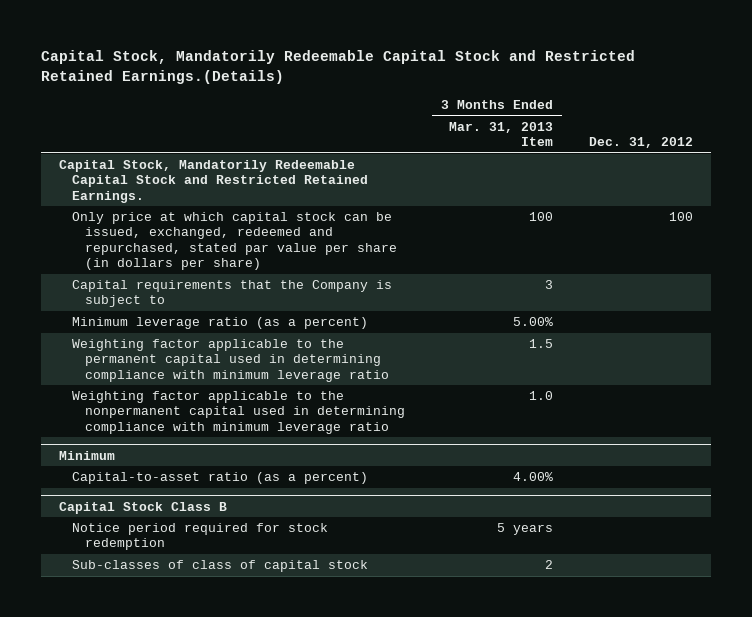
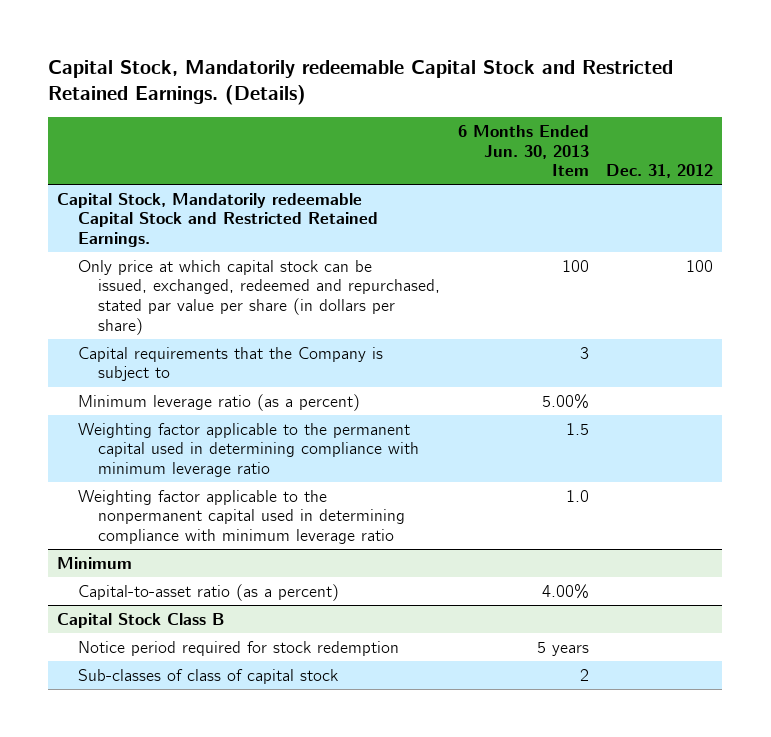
- Capital Stock, Mandatorily Redeemable Capital Stock and Restricted Retained Earnings.(Details)
+ Capital Stock, Mandatorily redeemable Capital Stock and Restricted Retained Earnings. (Details)
- | 3 Months Ended Mar. 31, 2013 Item | Dec. 31, 2012
+ | 6 Months Ended Jun. 30, 2013 Item | Dec. 31, 2012
- Capital Stock, Mandatorily Redeemable Capital Stock and Restricted Retained Earnings.
+ Capital Stock, Mandatorily redeemable Capital Stock and Restricted Retained Earnings.

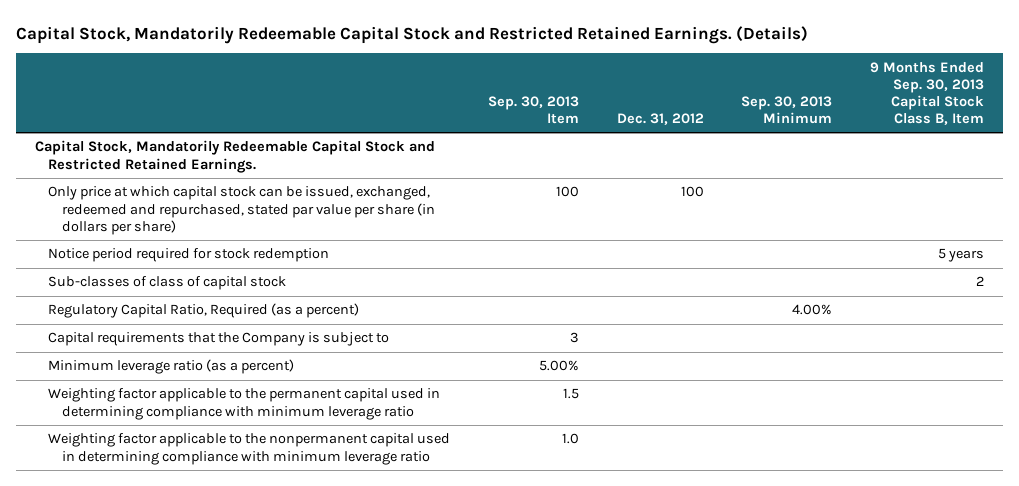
- Capital Stock, Mandatorily redeemable Capital Stock and Restricted Retained Earnings. (Details)
+ Capital Stock, Mandatorily Redeemable Capital Stock and Restricted Retained Earnings. (Details)
- | 6 Months Ended Jun. 30, 2013 Item | Dec. 31, 2012
+ | Sep. 30, 2013 Item | Dec. 31, 2012 | Sep. 30, 2013 Minimum | 9 Months Ended Sep. 30, 2013 Capital Stock Class B, Item
- Capital Stock, Mandatorily redeemable Capital Stock and Restricted Retained Earnings.
+ Capital Stock, Mandatorily Redeemable Capital Stock and Restricted Retained Earnings.
+ Notice period required for stock redemption | | | | 5 years
+ Sub-classes of class of capital stock | | | | 2
+ Regulatory Capital Ratio, Required (as a percent) | | | 4.00% |
- Minimum
- Capital-to-asset ratio (as a percent) | 4.00% |
- Capital Stock Class B
- Notice period required for stock redemption | 5 years |
- Sub-classes of class of capital stock | 2 |

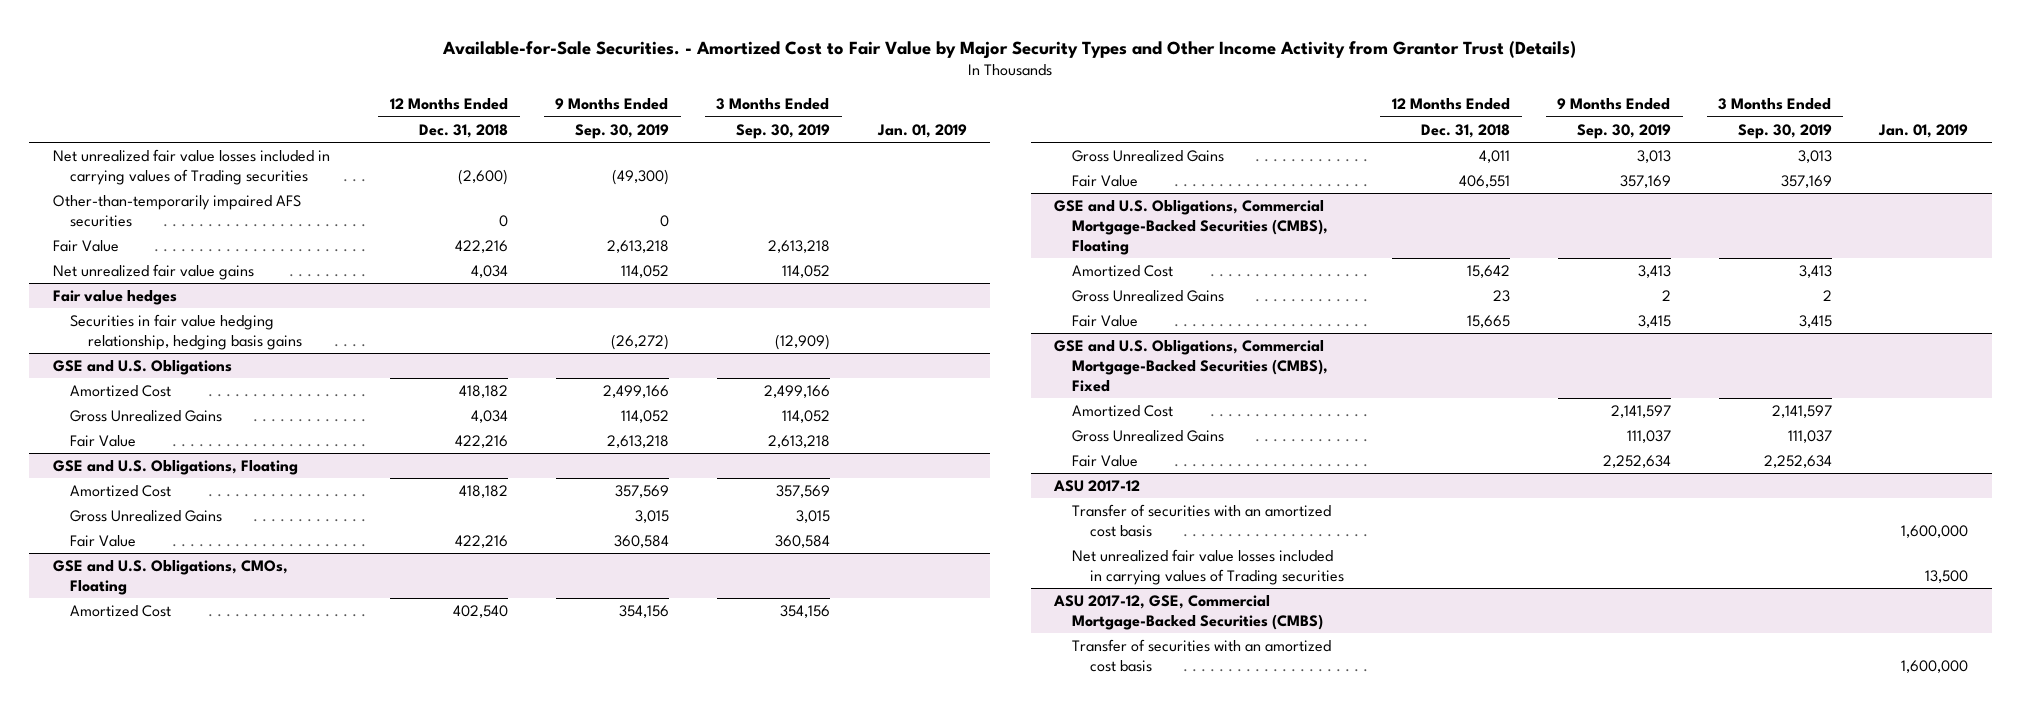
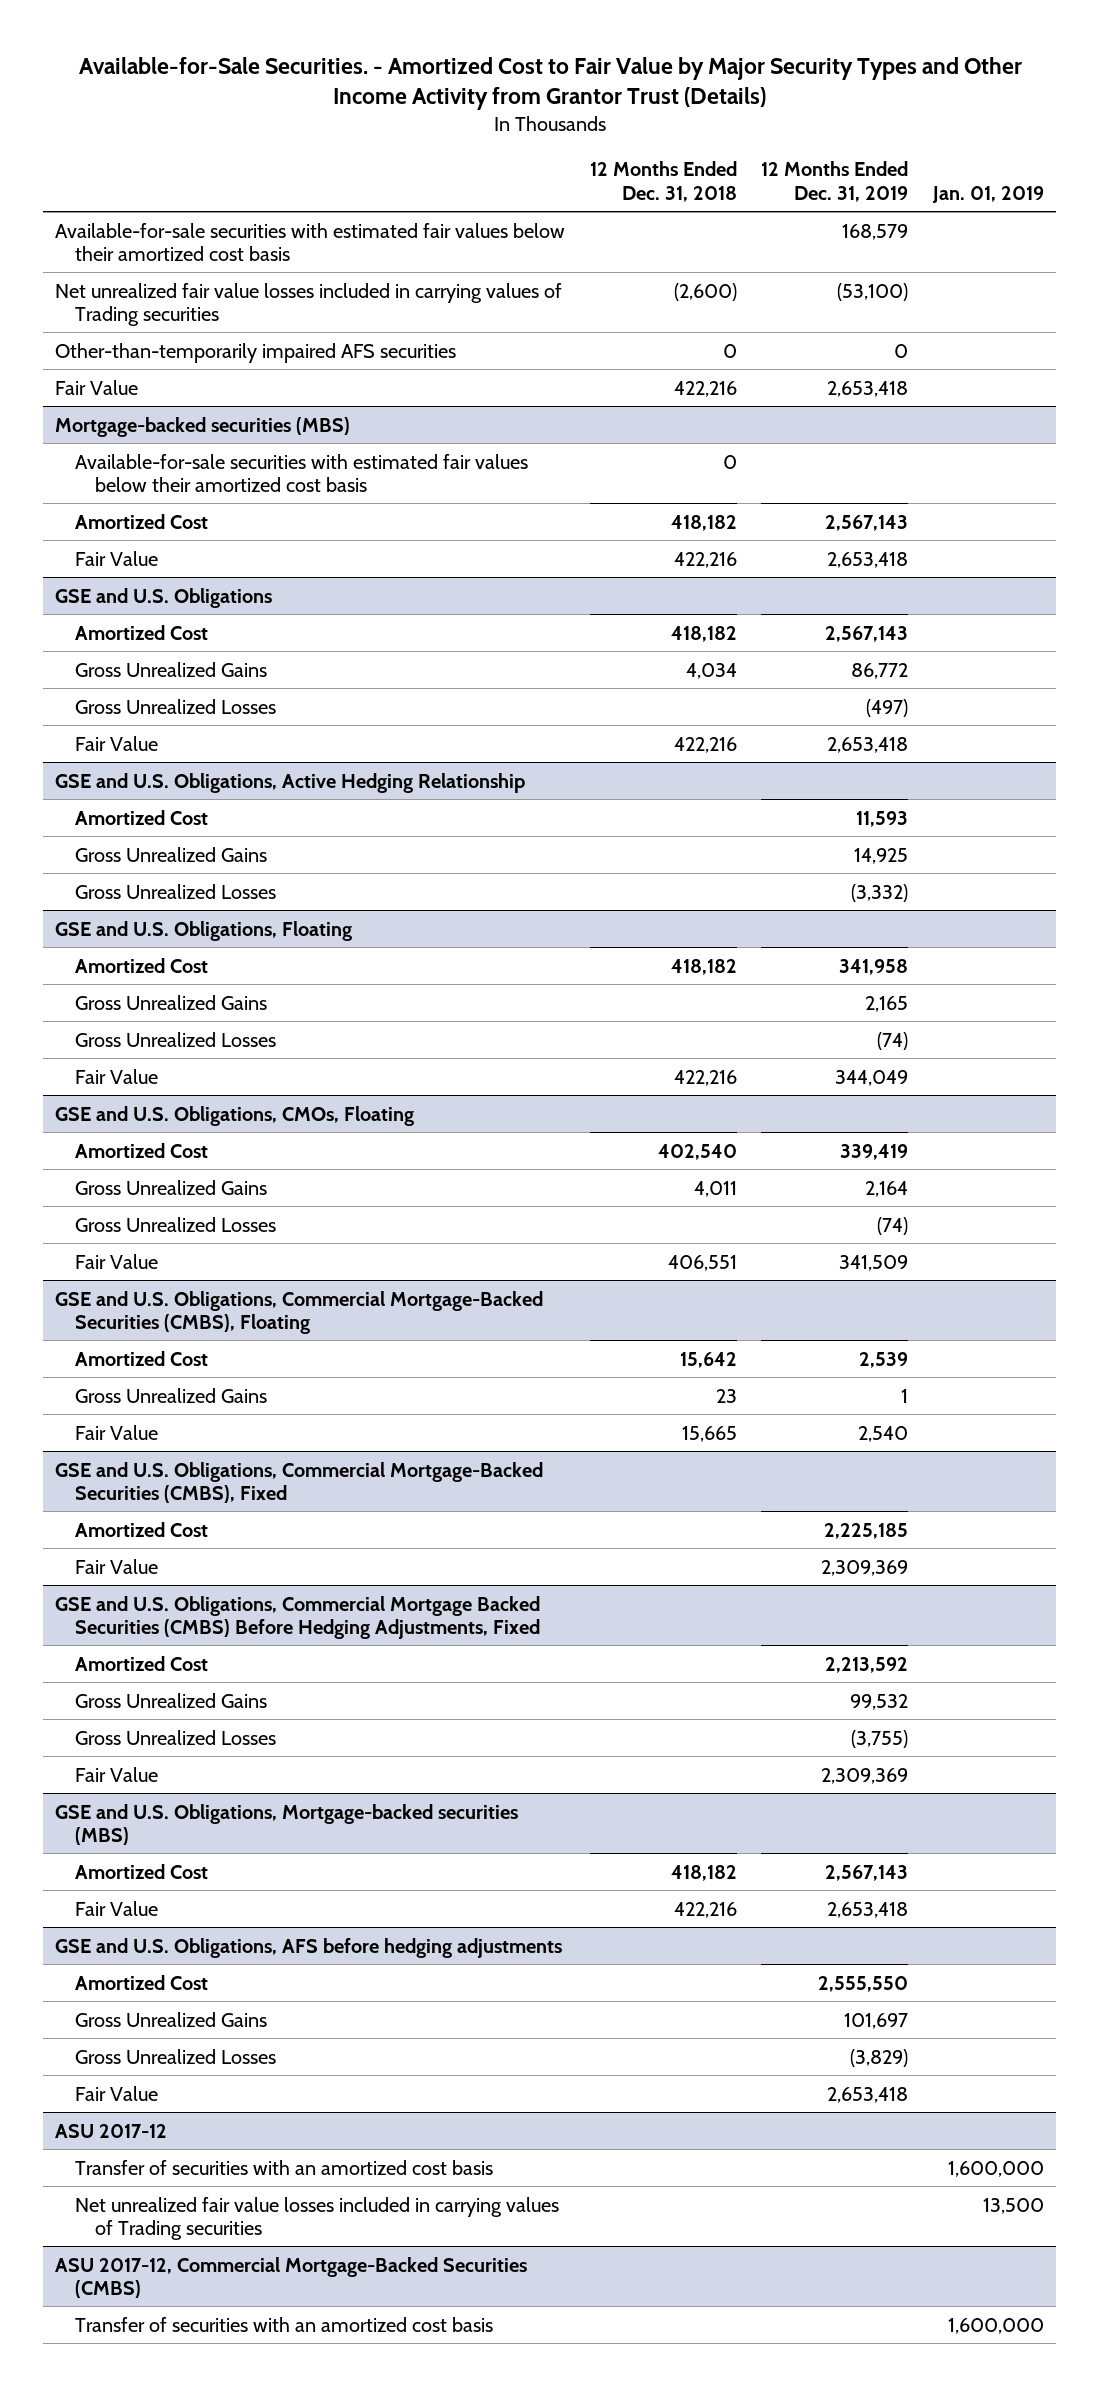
- | 12 Months Ended Dec. 31, 2018 | 9 Months Ended Sep. 30, 2019 | 3 Months Ended Sep. 30, 2019 | Jan. 01, 2019
+ | 12 Months Ended Dec. 31, 2018 | 12 Months Ended Dec. 31, 2019 | Jan. 01, 2019
+ Available-for-sale securities with estimated fair values below their amortized cost basis | | 168,579 |
- Net unrealized fair value gains | 4,034 | 114,052 | 114,052 |
- Fair value hedges
- Securities in fair value hedging relationship, hedging basis gains | | (26,272) | (12,909) |
+ Mortgage-backed securities (MBS)
+ Available-for-sale securities with estimated fair values below their amortized cost basis | 0 | |
+ Amortized Cost | 418,182 | 2,567,143 |
+ Fair Value | 422,216 | 2,653,418 |
@ GSE and U.S. Obligations
+ Gross Unrealized Losses | | (497) |
+ GSE and U.S. Obligations, Active Hedging Relationship
+ Amortized Cost | | 11,593 |
+ Gross Unrealized Gains | | 14,925 |
+ Gross Unrealized Losses | | (3,332) |
@ GSE and U.S. Obligations, Floating
+ Gross Unrealized Losses | | (74) |
@ GSE and U.S. Obligations, CMOs, Floating
+ Gross Unrealized Losses | | (74) |
@ GSE and U.S. Obligations, Commercial Mortgage-Backed Securities (CMBS), Fixed
- Gross Unrealized Gains | | 111,037 | 111,037 |
+ GSE and U.S. Obligations, Commercial Mortgage Backed Securities (CMBS) Before Hedging Adjustments, Fixed
+ Amortized Cost | | 2,213,592 |
+ Gross Unrealized Gains | | 99,532 |
+ Gross Unrealized Losses | | (3,755) |
+ Fair Value | | 2,309,369 |
+ GSE and U.S. Obligations, Mortgage-backed securities (MBS)
+ Amortized Cost | 418,182 | 2,567,143 |
+ Fair Value | 422,216 | 2,653,418 |
+ GSE and U.S. Obligations, AFS before hedging adjustments
+ Amortized Cost | | 2,555,550 |
+ Gross Unrealized Gains | | 101,697 |
+ Gross Unrealized Losses | | (3,829) |
+ Fair Value | | 2,653,418 |
- ASU 2017-12, GSE, Commercial Mortgage-Backed Securities (CMBS)
+ ASU 2017-12, Commercial Mortgage-Backed Securities (CMBS)

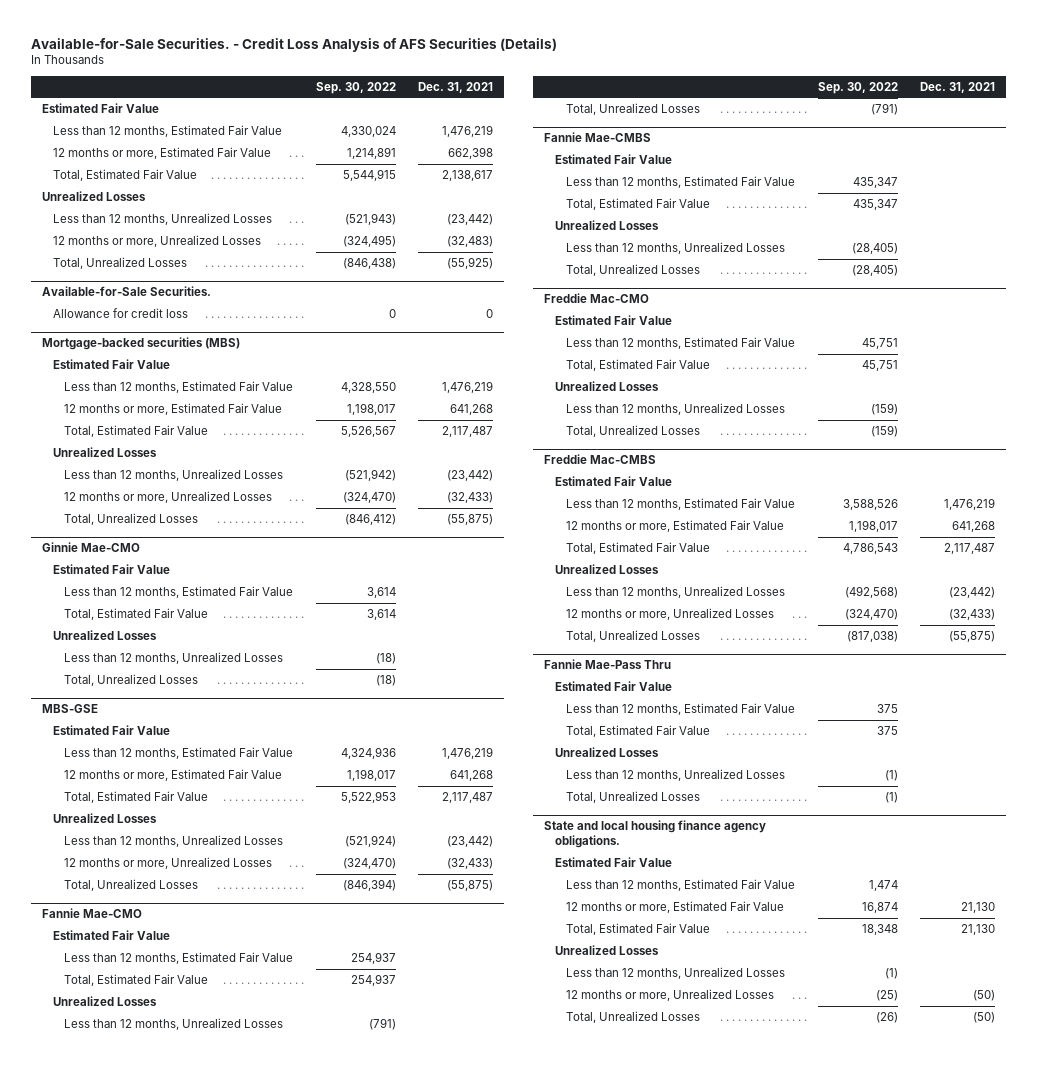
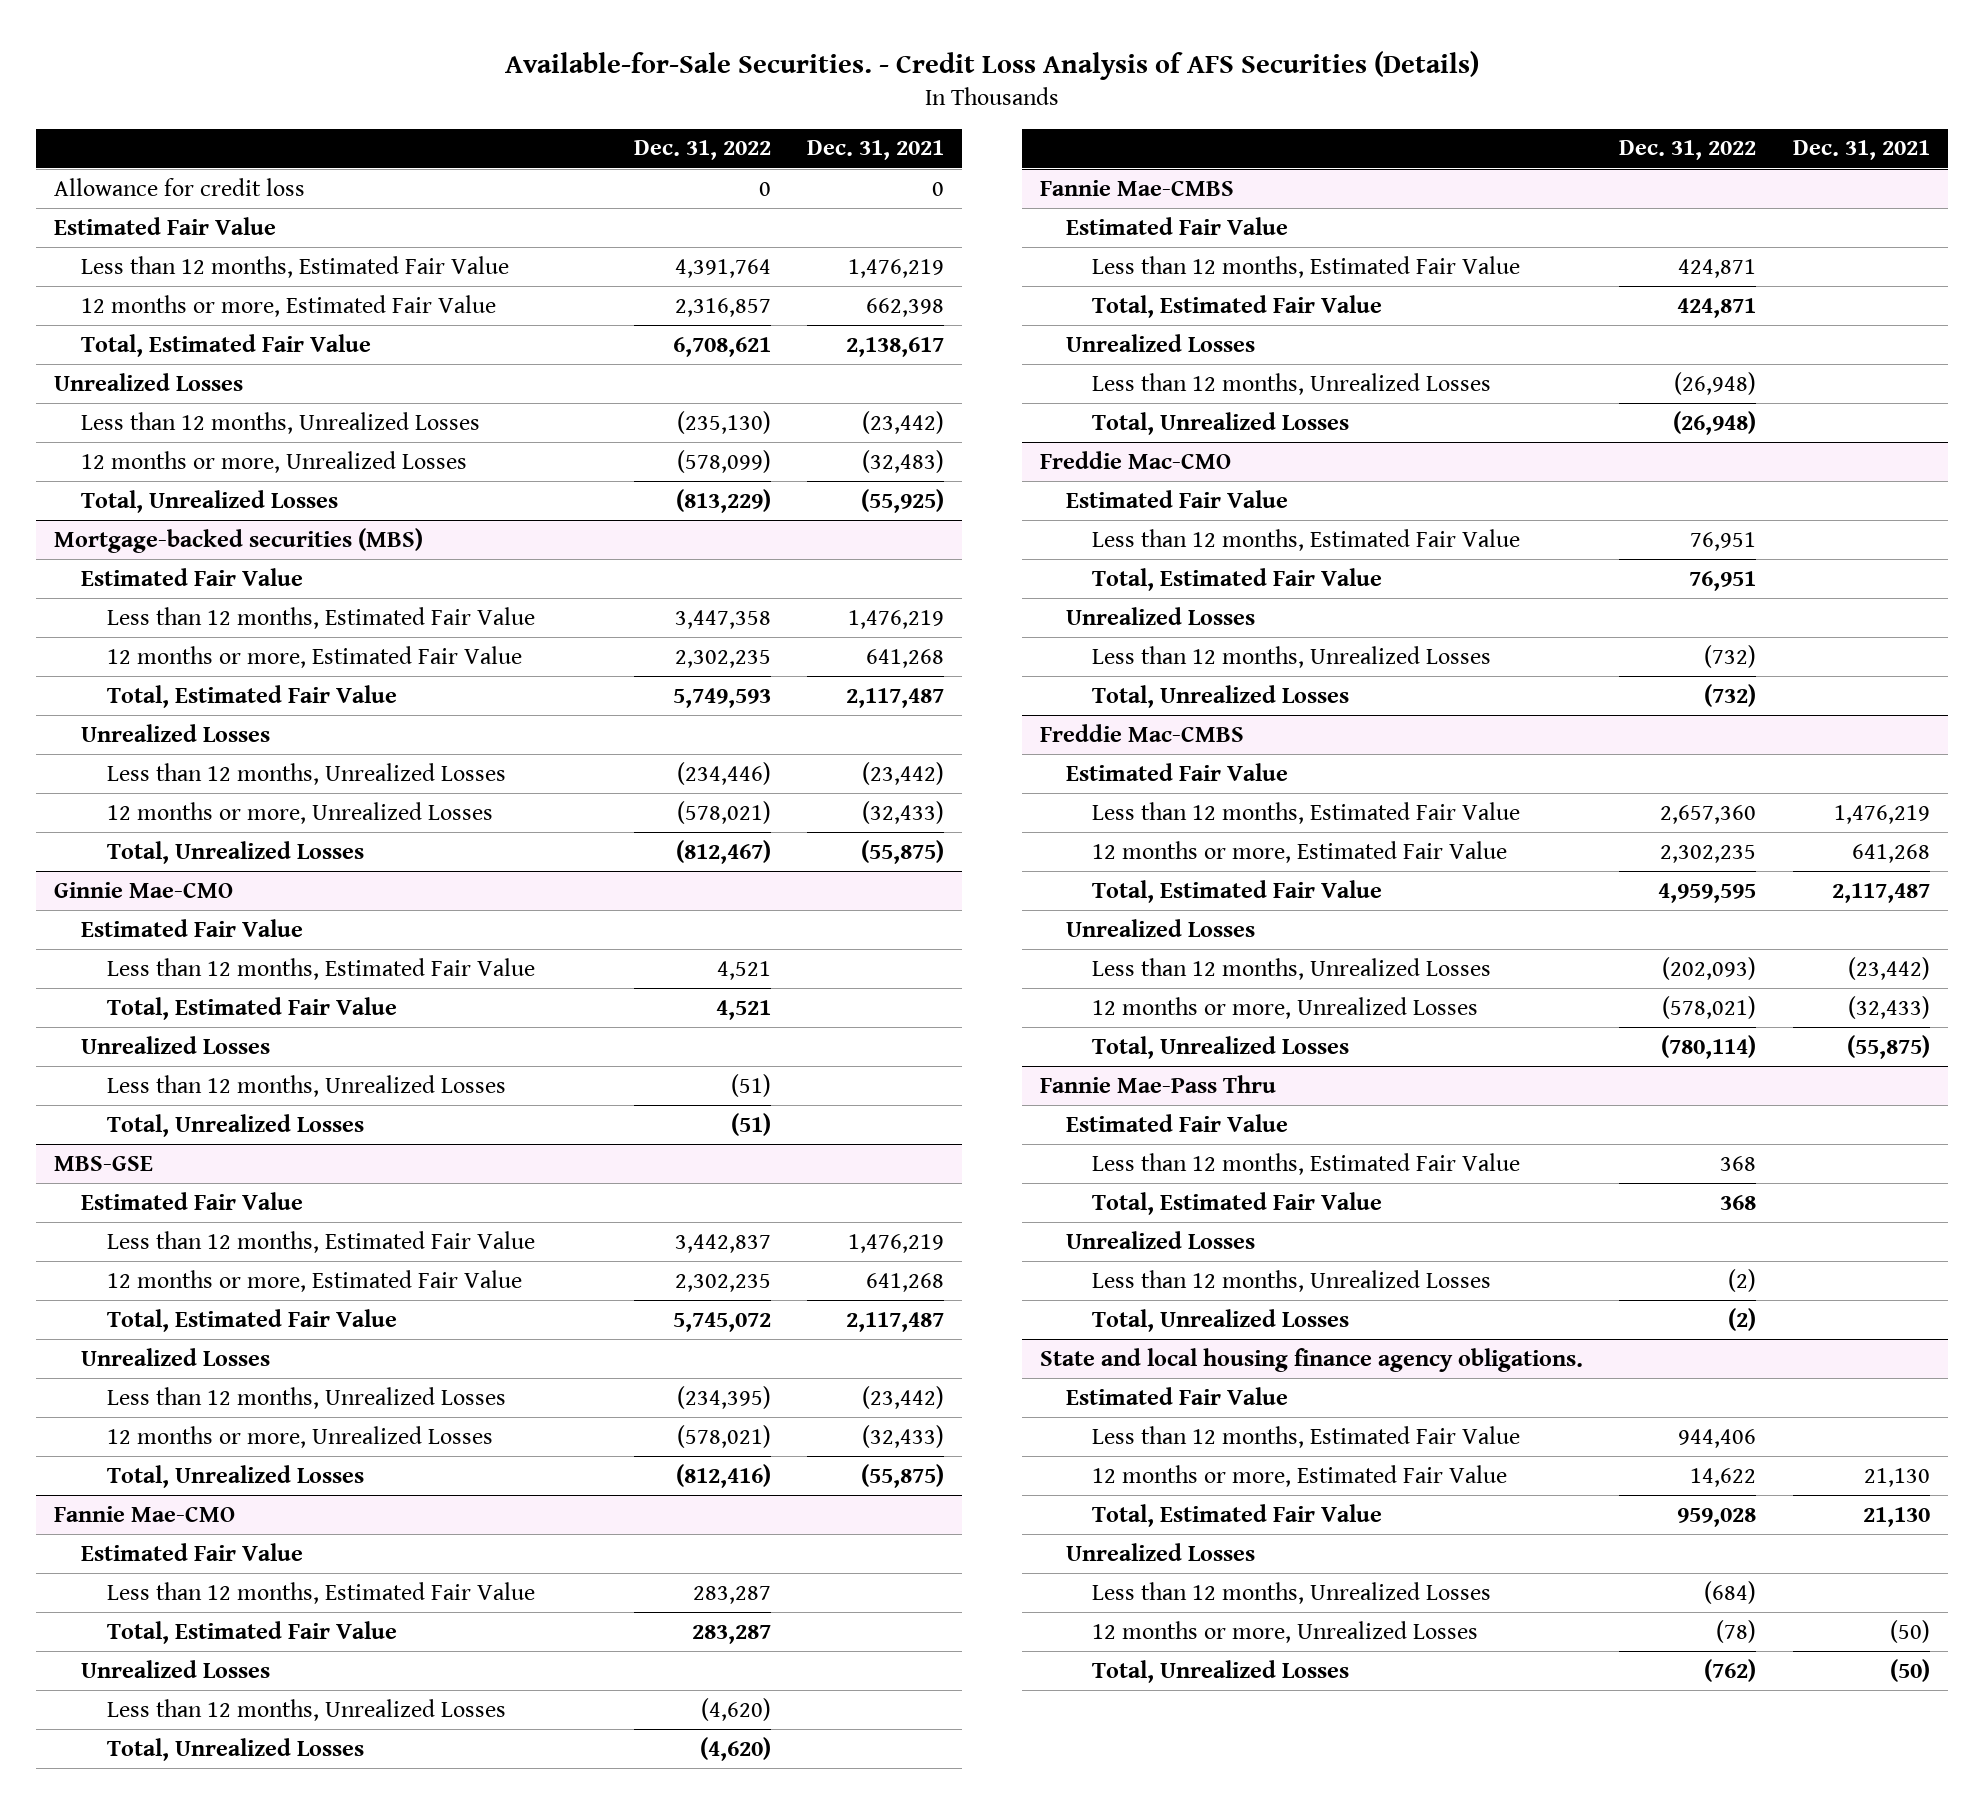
- | Sep. 30, 2022 | Dec. 31, 2021
+ | Dec. 31, 2022 | Dec. 31, 2021
+ Allowance for credit loss | 0 | 0
- Available-for-Sale Securities.
- Allowance for credit loss | 0 | 0

